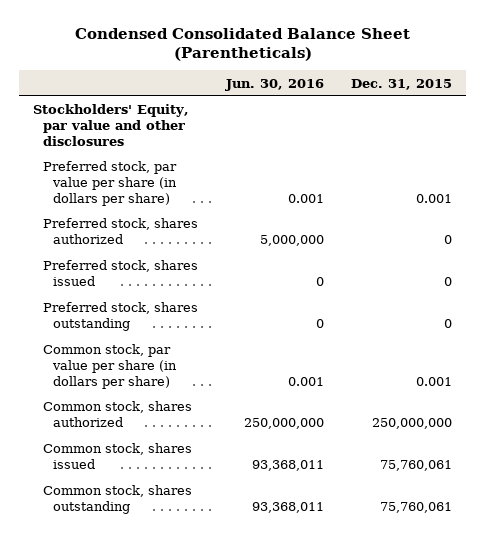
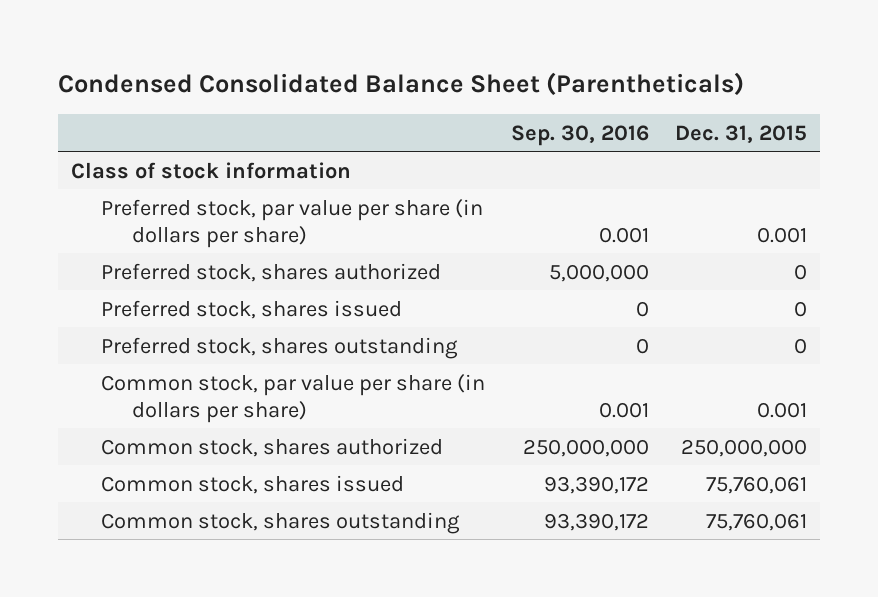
- | Jun. 30, 2016 | Dec. 31, 2015
+ | Sep. 30, 2016 | Dec. 31, 2015
- Stockholders' Equity, par value and other disclosures
+ Class of stock information

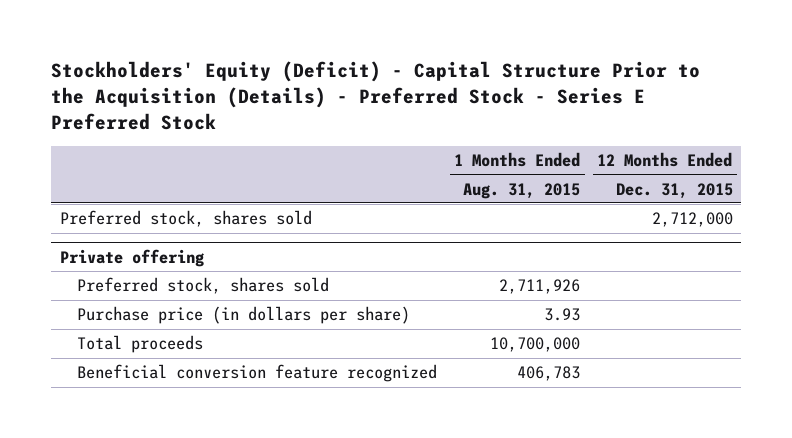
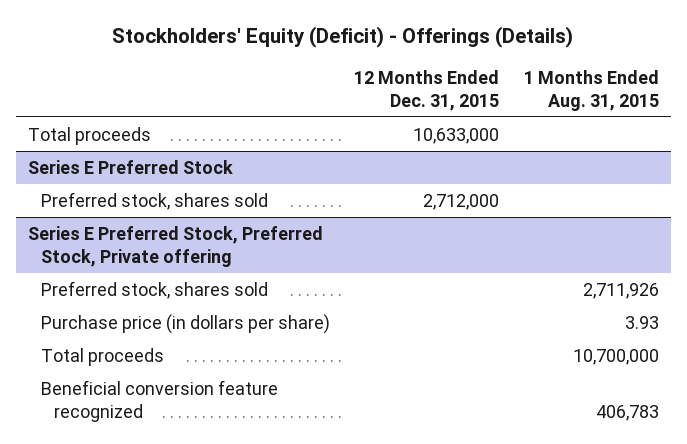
- Stockholders' Equity (Deficit) - Capital Structure Prior to the Acquisition (Details) - Preferred Stock - Series E Preferred Stock
+ Stockholders' Equity (Deficit) - Offerings (Details)
- | 1 Months Ended Aug. 31, 2015 | 12 Months Ended Dec. 31, 2015
+ | 12 Months Ended Dec. 31, 2015 | 1 Months Ended Aug. 31, 2015
+ Total proceeds | 10,633,000 |
+ Series E Preferred Stock
- Private offering
+ Series E Preferred Stock, Preferred Stock, Private offering

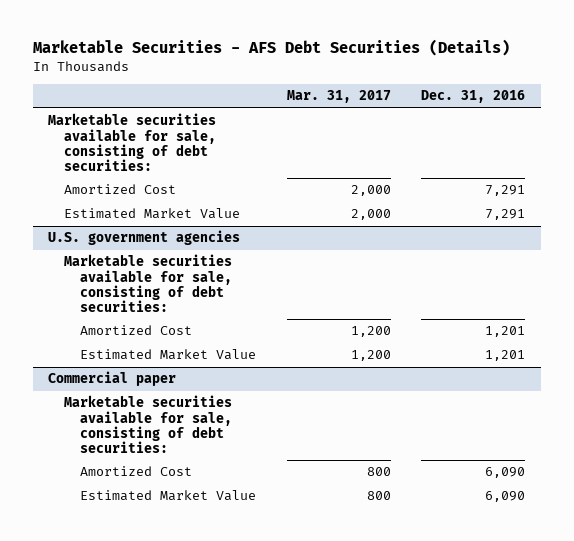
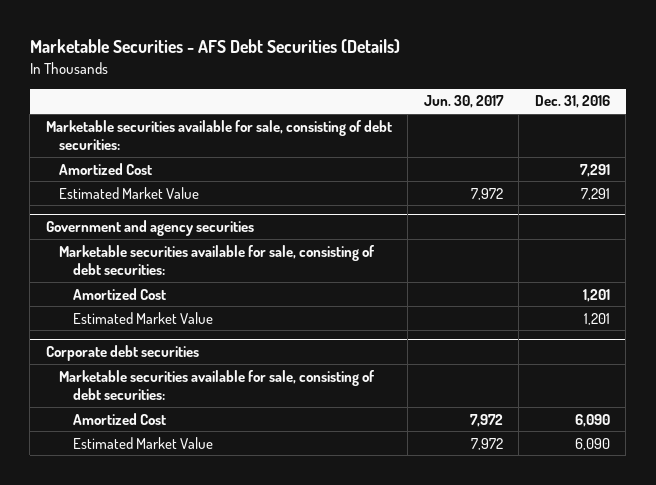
- | Mar. 31, 2017 | Dec. 31, 2016
+ | Jun. 30, 2017 | Dec. 31, 2016
- U.S. government agencies
+ Government and agency securities
- Commercial paper
+ Corporate debt securities

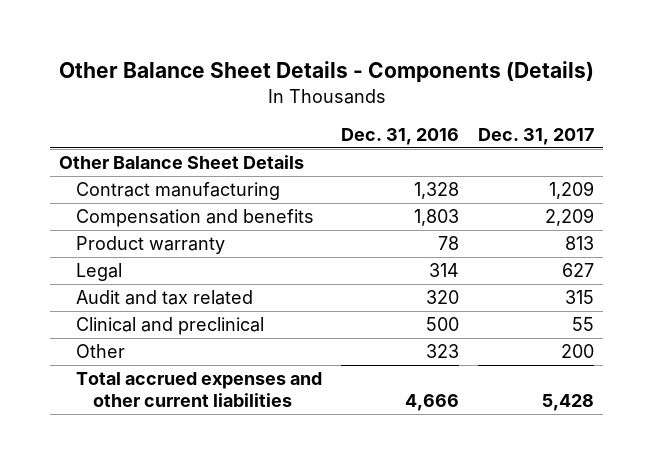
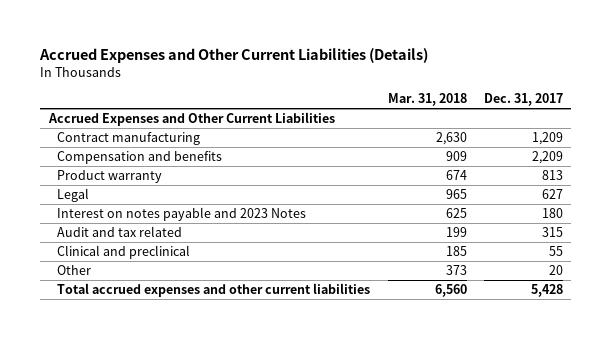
- Other Balance Sheet Details - Components (Details)
+ Accrued Expenses and Other Current Liabilities (Details)
- | Dec. 31, 2016 | Dec. 31, 2017
+ | Mar. 31, 2018 | Dec. 31, 2017
- Other Balance Sheet Details
+ Accrued Expenses and Other Current Liabilities
+ Interest on notes payable and 2023 Notes | 625 | 180
- Other | 323 | 200
+ Other | 373 | 20

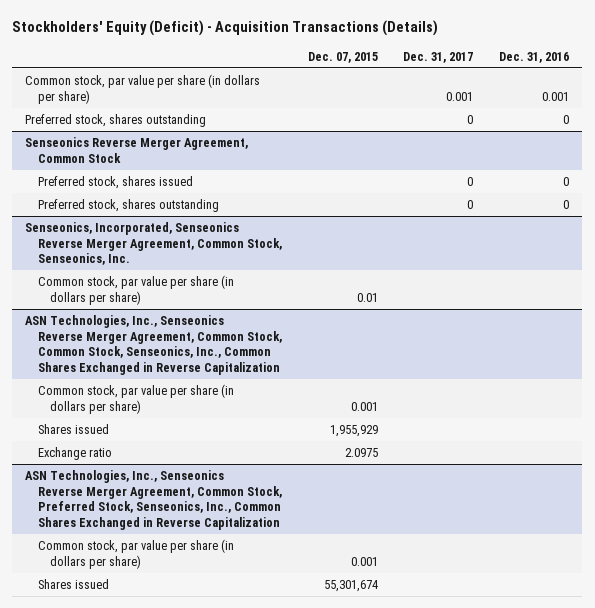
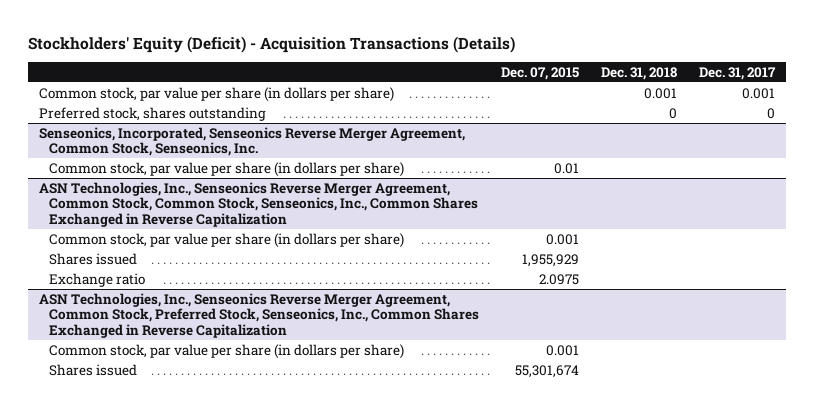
- | Dec. 07, 2015 | Dec. 31, 2017 | Dec. 31, 2016
+ | Dec. 07, 2015 | Dec. 31, 2018 | Dec. 31, 2017
- Senseonics Reverse Merger Agreement, Common Stock
- Preferred stock, shares issued | | 0 | 0
- Preferred stock, shares outstanding | | 0 | 0

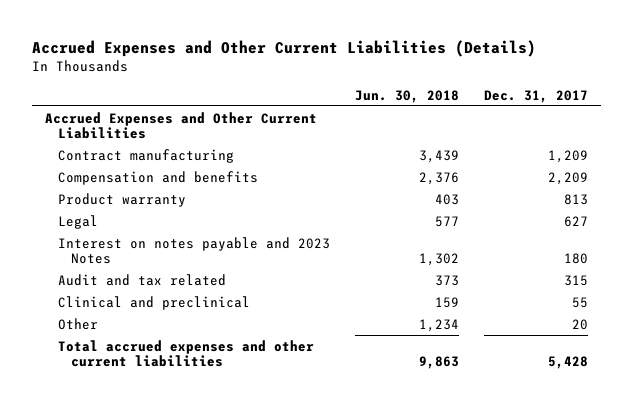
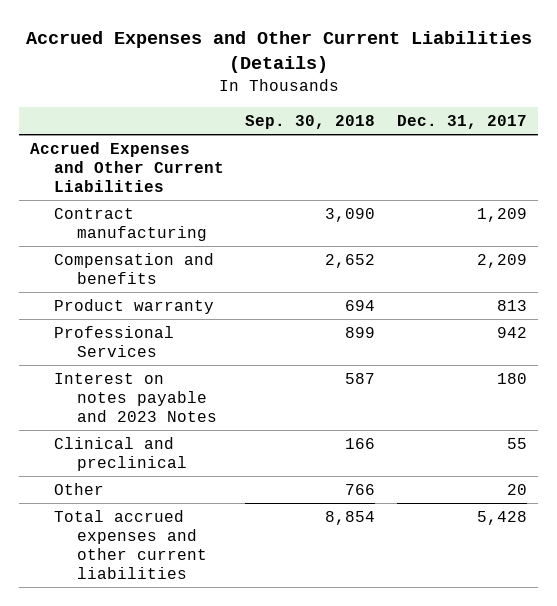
- | Jun. 30, 2018 | Dec. 31, 2017
+ | Sep. 30, 2018 | Dec. 31, 2017
- Legal | 577 | 627
+ Professional Services | 899 | 942
- Audit and tax related | 373 | 315

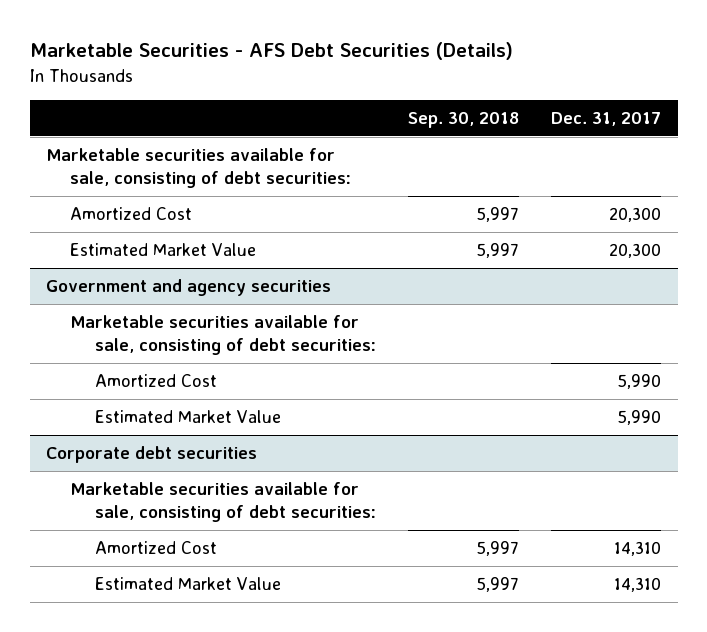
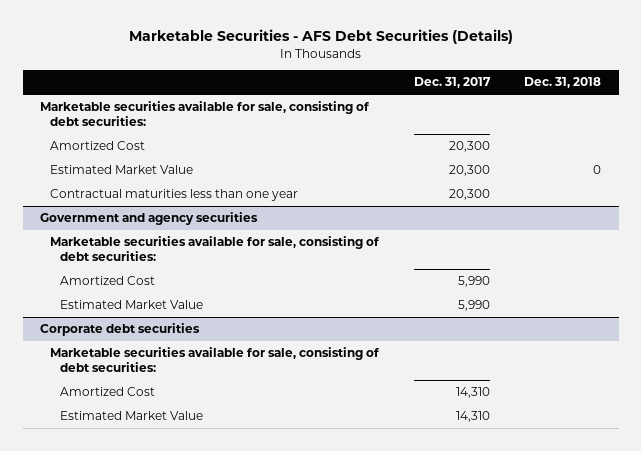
- | Sep. 30, 2018 | Dec. 31, 2017
+ | Dec. 31, 2017 | Dec. 31, 2018
+ Contractual maturities less than one year | 20,300 |

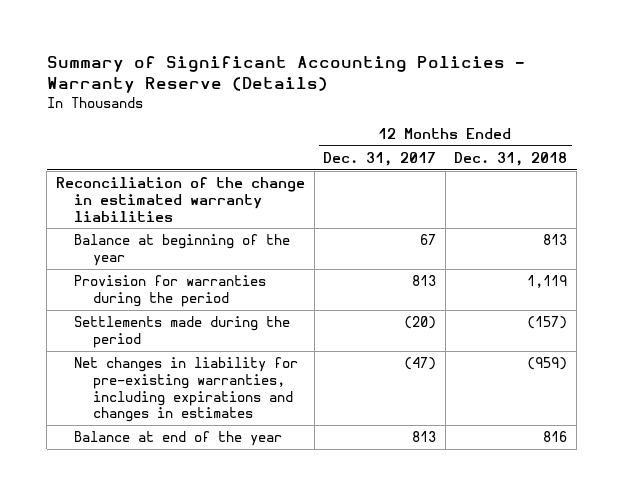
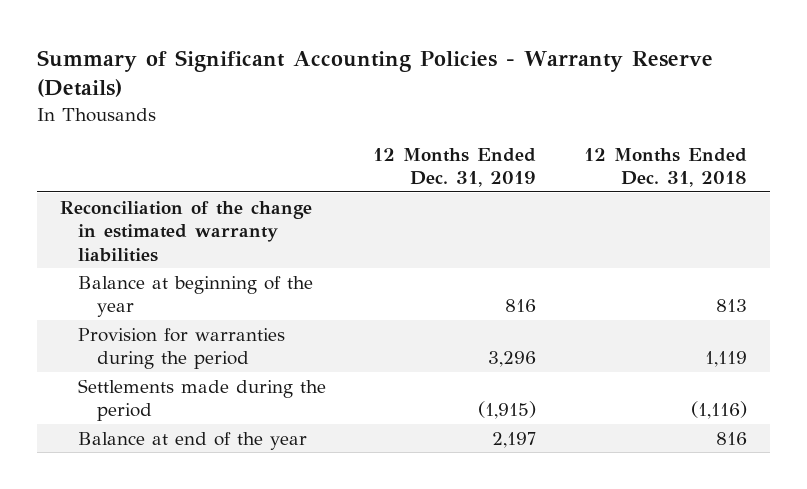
- | 12 Months Ended Dec. 31, 2017 | 12 Months Ended Dec. 31, 2018
+ | 12 Months Ended Dec. 31, 2019 | 12 Months Ended Dec. 31, 2018
- Settlements made during the period | (20) | (157)
- Net changes in liability for pre-existing warranties, including expirations and changes in estimates | (47) | (959)
+ Settlements made during the period | (1,915) | (1,116)

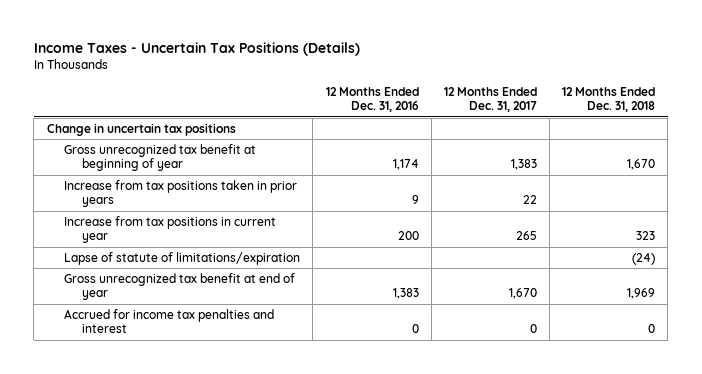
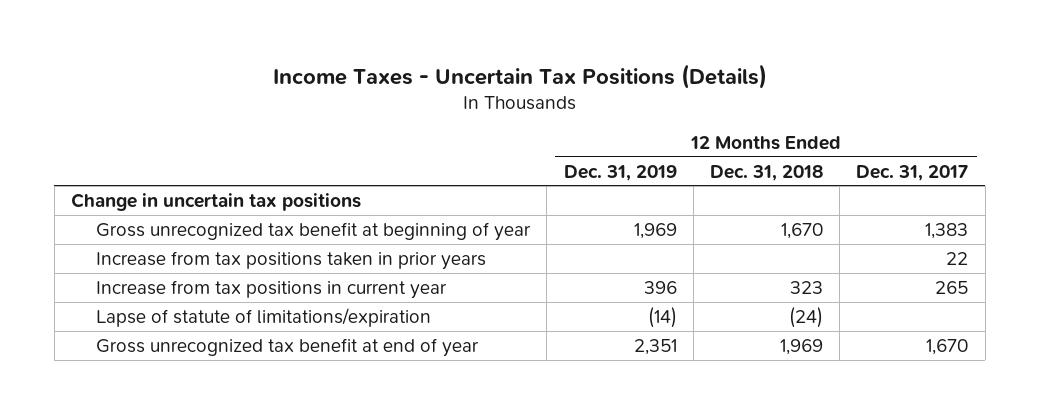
- | 12 Months Ended Dec. 31, 2016 | 12 Months Ended Dec. 31, 2017 | 12 Months Ended Dec. 31, 2018
+ | 12 Months Ended Dec. 31, 2019 | 12 Months Ended Dec. 31, 2018 | 12 Months Ended Dec. 31, 2017
- Accrued for income tax penalties and interest | 0 | 0 | 0

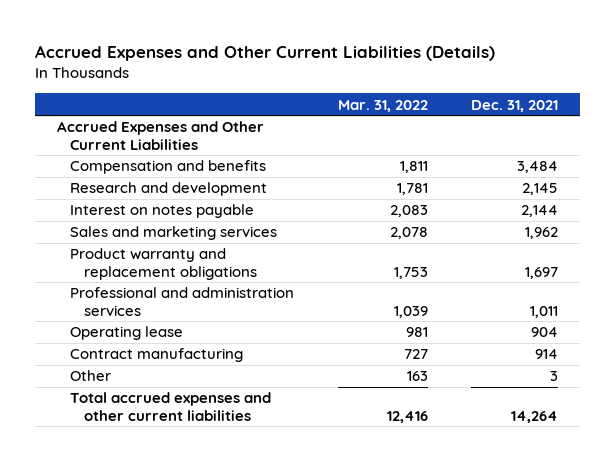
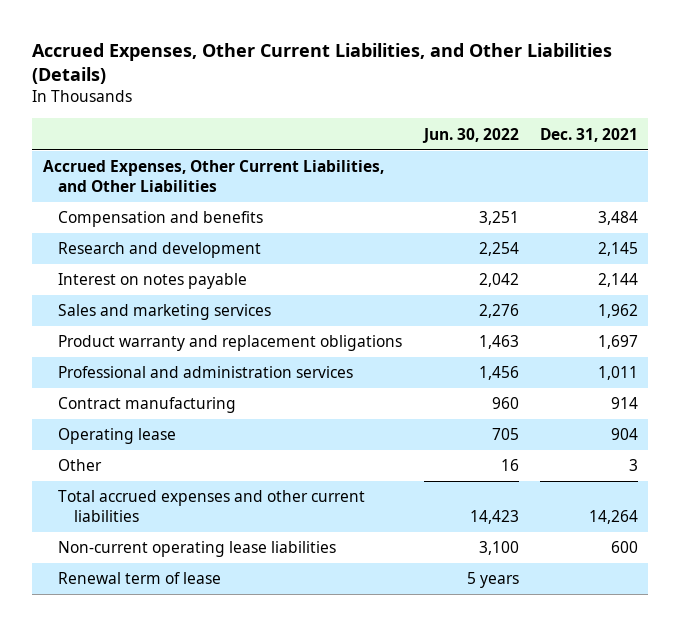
- Accrued Expenses and Other Current Liabilities (Details)
+ Accrued Expenses, Other Current Liabilities, and Other Liabilities (Details)
- | Mar. 31, 2022 | Dec. 31, 2021
+ | Jun. 30, 2022 | Dec. 31, 2021
- Accrued Expenses and Other Current Liabilities
+ Accrued Expenses, Other Current Liabilities, and Other Liabilities
moved down: Operating lease | 705 | 904
+ Non-current operating lease liabilities | 3,100 | 600
+ Renewal term of lease | 5 years |

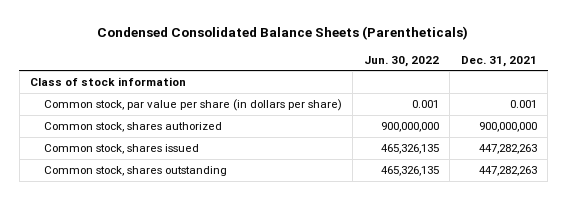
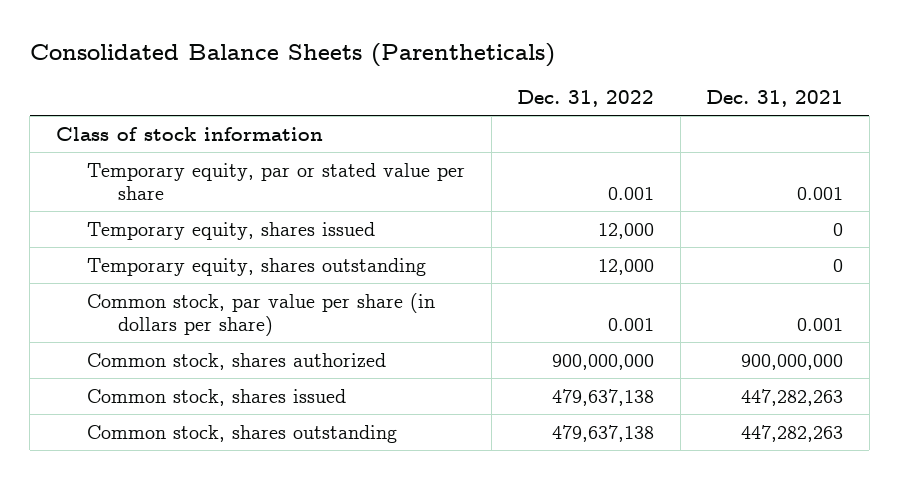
- Condensed Consolidated Balance Sheets (Parentheticals)
+ Consolidated Balance Sheets (Parentheticals)
- | Jun. 30, 2022 | Dec. 31, 2021
+ | Dec. 31, 2022 | Dec. 31, 2021
+ Temporary equity, par or stated value per share | 0.001 | 0.001
+ Temporary equity, shares issued | 12,000 | 0
+ Temporary equity, shares outstanding | 12,000 | 0

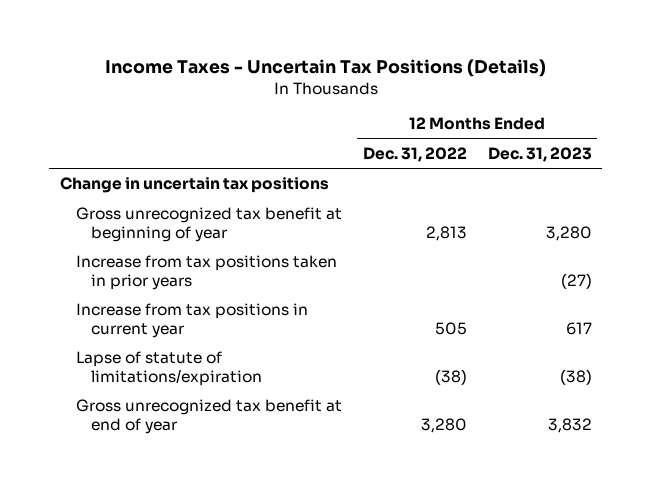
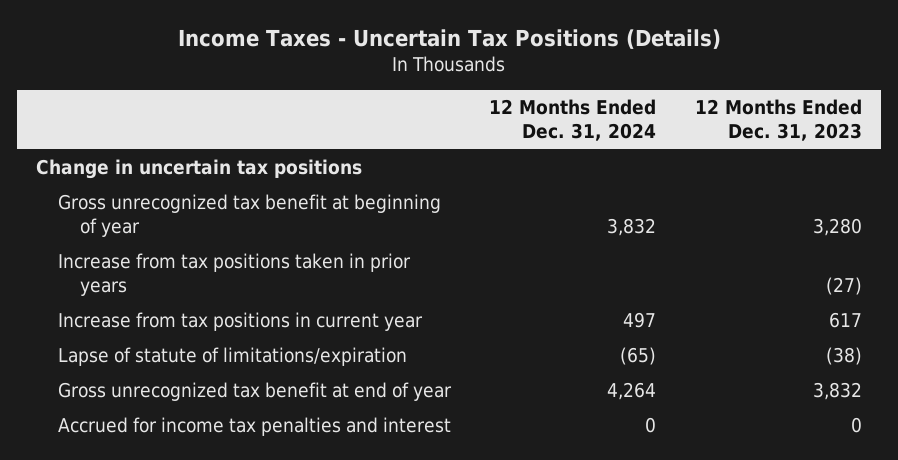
- | 12 Months Ended Dec. 31, 2022 | 12 Months Ended Dec. 31, 2023
+ | 12 Months Ended Dec. 31, 2024 | 12 Months Ended Dec. 31, 2023
+ Accrued for income tax penalties and interest | 0 | 0

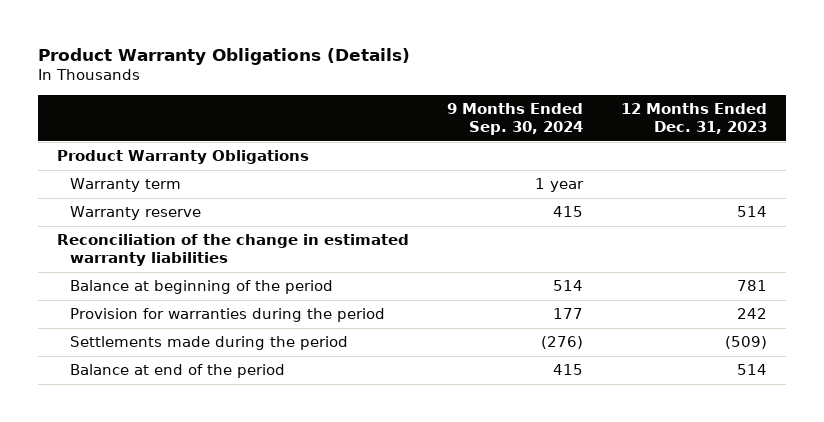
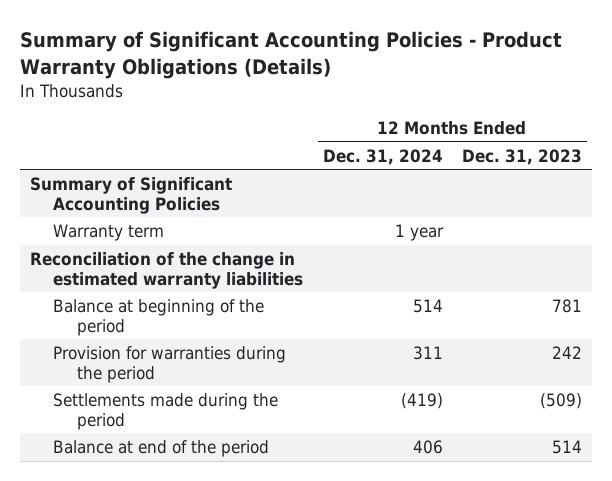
- Product Warranty Obligations (Details)
+ Summary of Significant Accounting Policies - Product Warranty Obligations (Details)
- | 9 Months Ended Sep. 30, 2024 | 12 Months Ended Dec. 31, 2023
+ | 12 Months Ended Dec. 31, 2024 | 12 Months Ended Dec. 31, 2023
- Product Warranty Obligations
+ Summary of Significant Accounting Policies
- Warranty reserve | 415 | 514

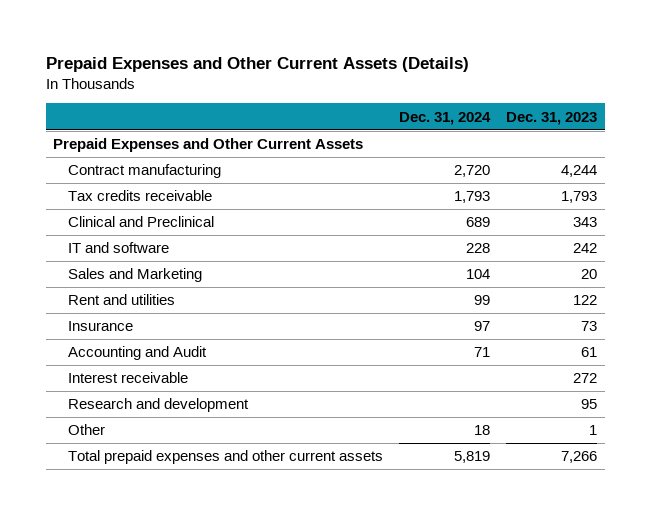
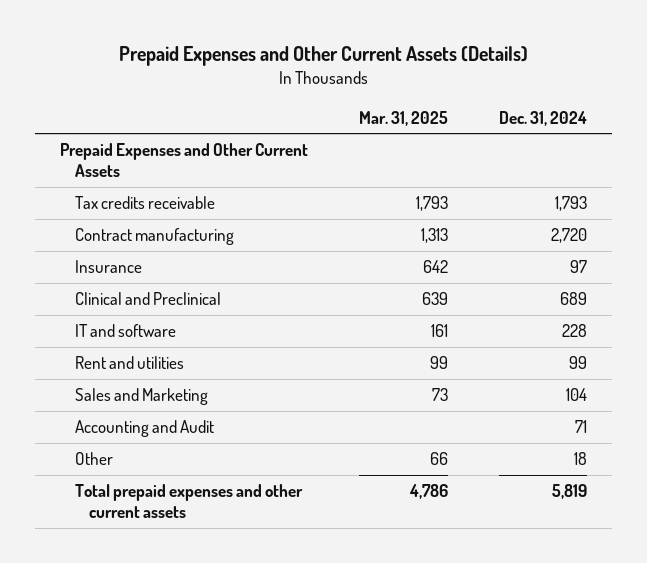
- | Dec. 31, 2024 | Dec. 31, 2023
+ | Mar. 31, 2025 | Dec. 31, 2024
moved down: Contract manufacturing | 1,313 | 2,720
moved up: Insurance | 642 | 97
moved down: Sales and Marketing | 73 | 104
- Interest receivable | | 272
- Research and development | | 95

